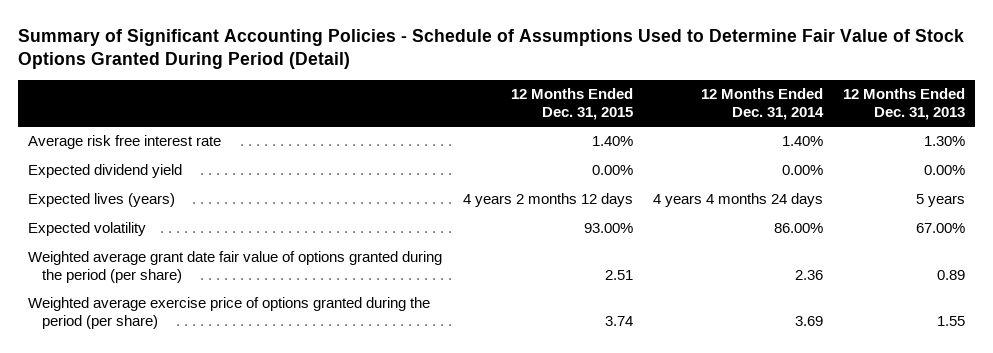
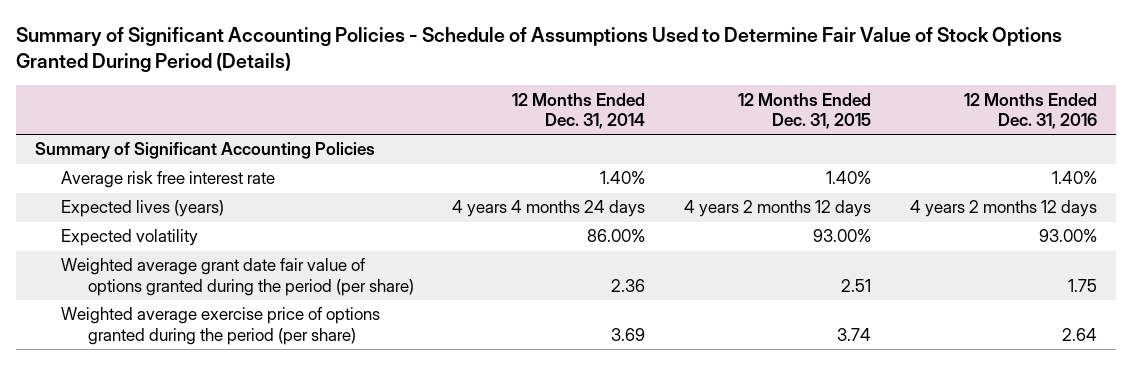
- Summary of Significant Accounting Policies - Schedule of Assumptions Used to Determine Fair Value of Stock Options Granted During Period (Detail)
+ Summary of Significant Accounting Policies - Schedule of Assumptions Used to Determine Fair Value of Stock Options Granted During Period (Details)
- | 12 Months Ended Dec. 31, 2015 | 12 Months Ended Dec. 31, 2014 | 12 Months Ended Dec. 31, 2013
+ | 12 Months Ended Dec. 31, 2014 | 12 Months Ended Dec. 31, 2015 | 12 Months Ended Dec. 31, 2016
+ Summary of Significant Accounting Policies
- Expected dividend yield | 0.00% | 0.00% | 0.00%

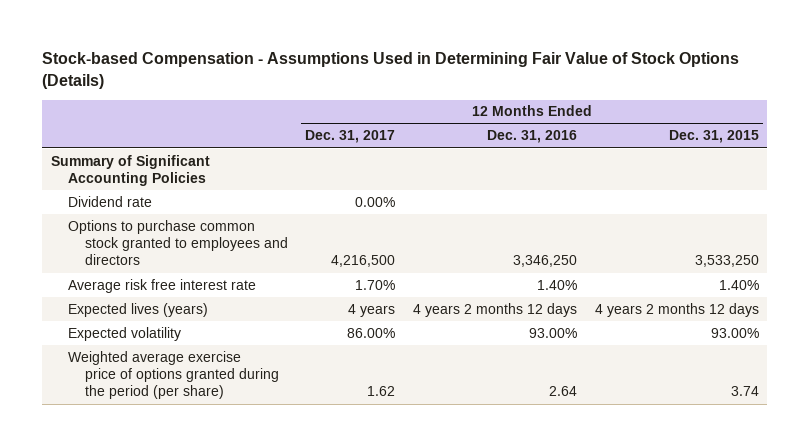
- Summary of Significant Accounting Policies - Schedule of Assumptions Used to Determine Fair Value of Stock Options Granted During Period (Details)
+ Stock-based Compensation - Assumptions Used in Determining Fair Value of Stock Options (Details)
- | 12 Months Ended Dec. 31, 2014 | 12 Months Ended Dec. 31, 2015 | 12 Months Ended Dec. 31, 2016
+ | 12 Months Ended Dec. 31, 2017 | 12 Months Ended Dec. 31, 2016 | 12 Months Ended Dec. 31, 2015
+ Dividend rate | 0.00% | |
+ Options to purchase common stock granted to employees and directors | 4,216,500 | 3,346,250 | 3,533,250
- Weighted average grant date fair value of options granted during the period (per share) | 2.36 | 2.51 | 1.75

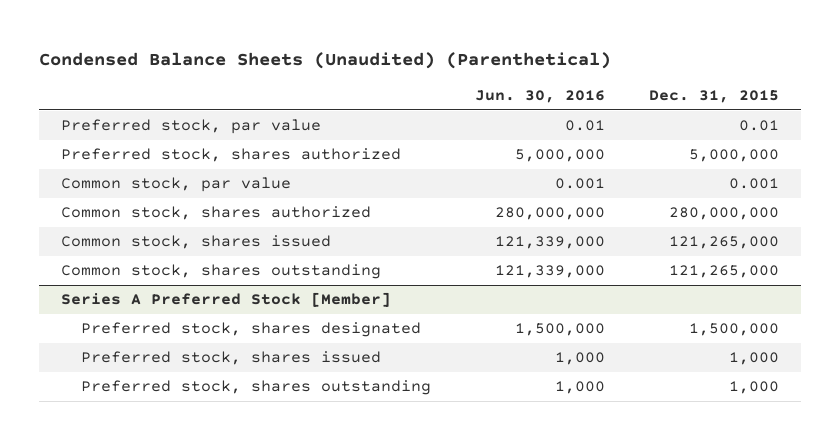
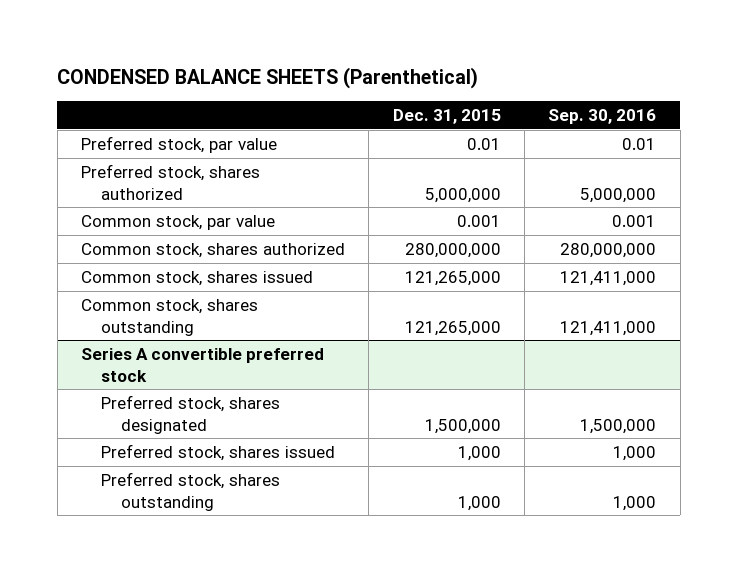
- Condensed Balance Sheets (Unaudited) (Parenthetical)
+ CONDENSED BALANCE SHEETS (Parenthetical)
- | Jun. 30, 2016 | Dec. 31, 2015
+ | Dec. 31, 2015 | Sep. 30, 2016
- Series A Preferred Stock [Member]
+ Series A convertible preferred stock

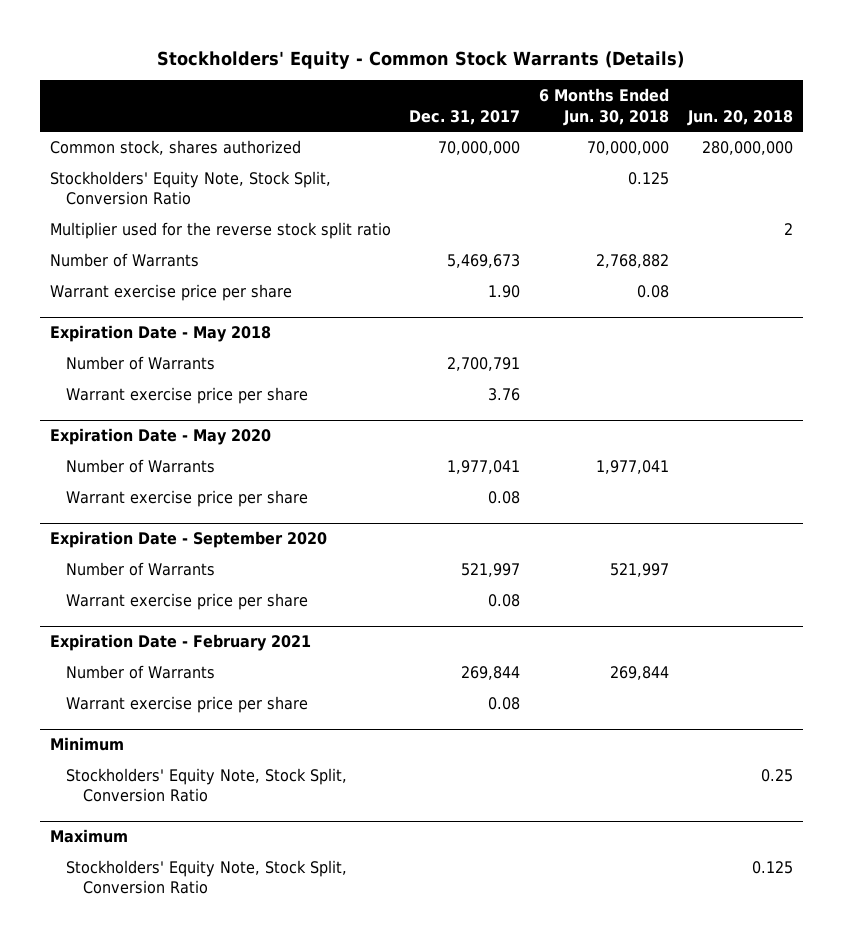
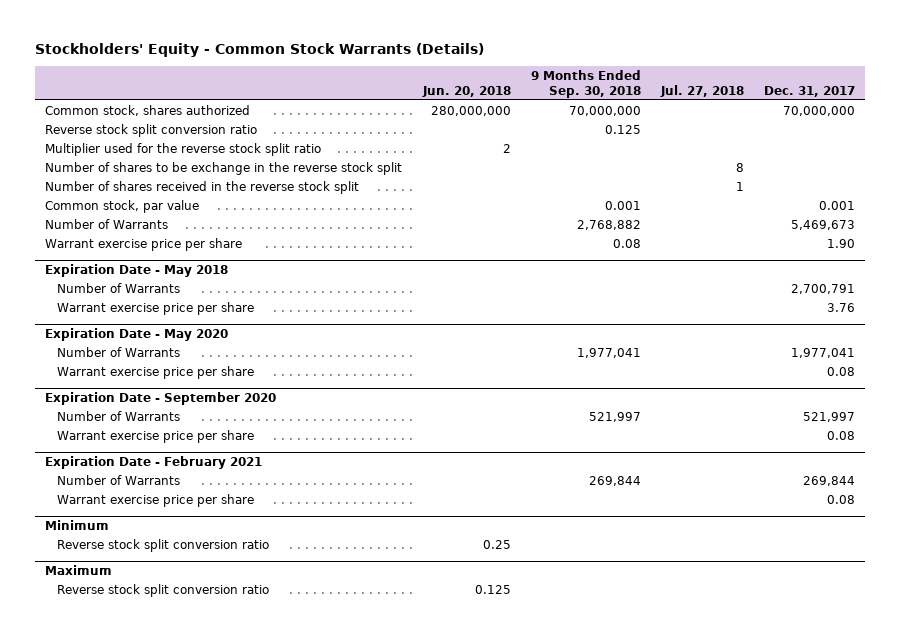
- | Dec. 31, 2017 | 6 Months Ended Jun. 30, 2018 | Jun. 20, 2018
+ | Jun. 20, 2018 | 9 Months Ended Sep. 30, 2018 | Jul. 27, 2018 | Dec. 31, 2017
- Stockholders' Equity Note, Stock Split, Conversion Ratio | | 0.125 |
+ Reverse stock split conversion ratio | | 0.125 | |
+ Number of shares to be exchange in the reverse stock split | | | 8 |
+ Number of shares received in the reverse stock split | | | 1 |
+ Common stock, par value | | 0.001 | | 0.001
@ Minimum
- Stockholders' Equity Note, Stock Split, Conversion Ratio | | | 0.25
+ Reverse stock split conversion ratio | 0.25 | | |
@ Maximum
- Stockholders' Equity Note, Stock Split, Conversion Ratio | | | 0.125
+ Reverse stock split conversion ratio | 0.125 | | |

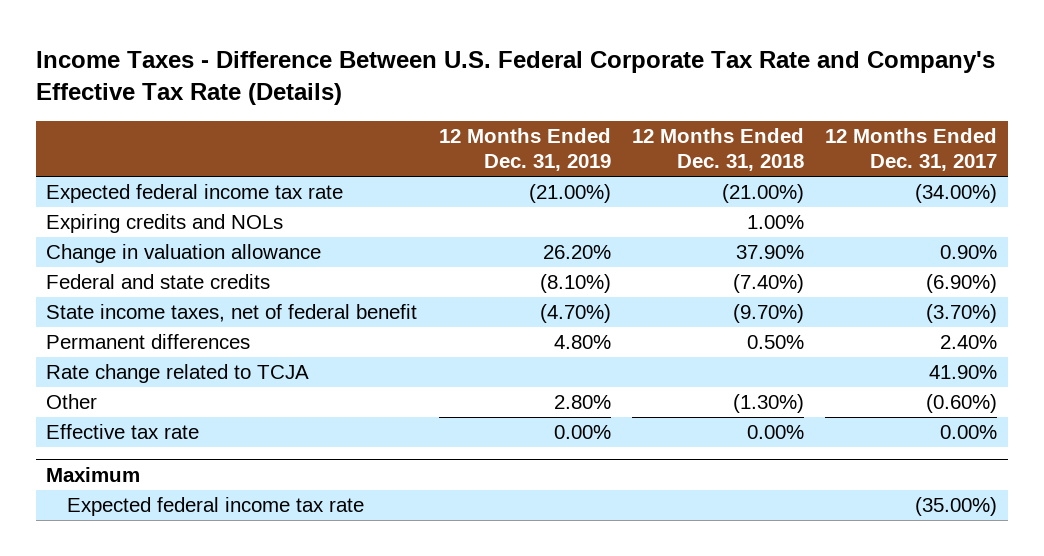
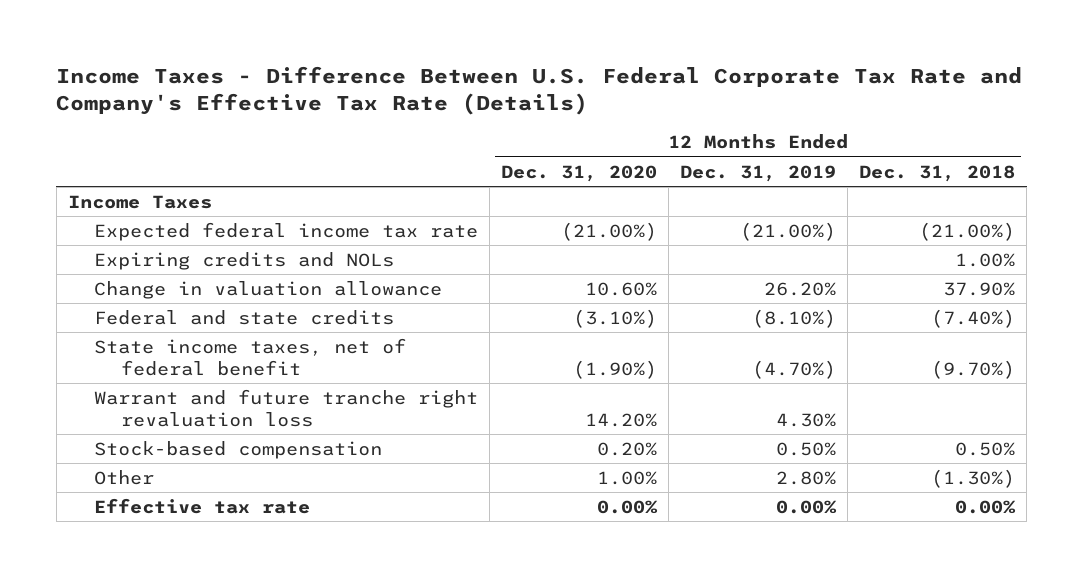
- | 12 Months Ended Dec. 31, 2019 | 12 Months Ended Dec. 31, 2018 | 12 Months Ended Dec. 31, 2017
+ | 12 Months Ended Dec. 31, 2020 | 12 Months Ended Dec. 31, 2019 | 12 Months Ended Dec. 31, 2018
+ Income Taxes
- Permanent differences | 4.80% | 0.50% | 2.40%
- Rate change related to TCJA | | | 41.90%
+ Warrant and future tranche right revaluation loss | 14.20% | 4.30% |
+ Stock-based compensation | 0.20% | 0.50% | 0.50%
- Maximum
- Expected federal income tax rate | | | (35.00%)

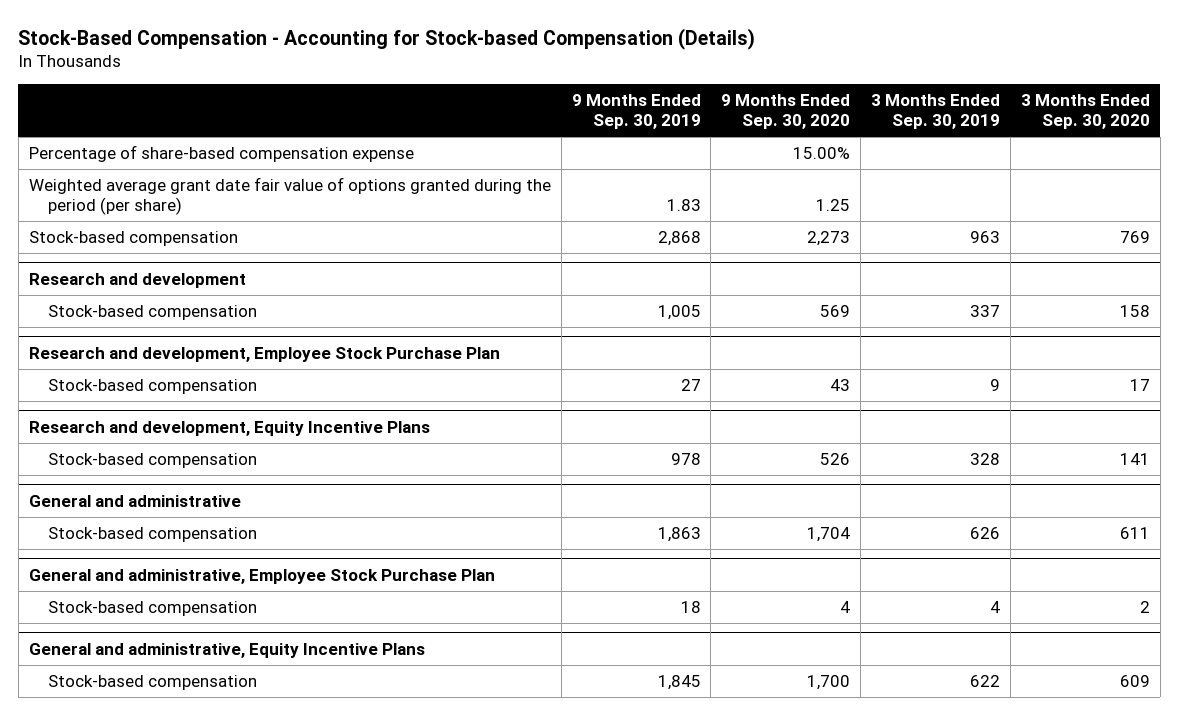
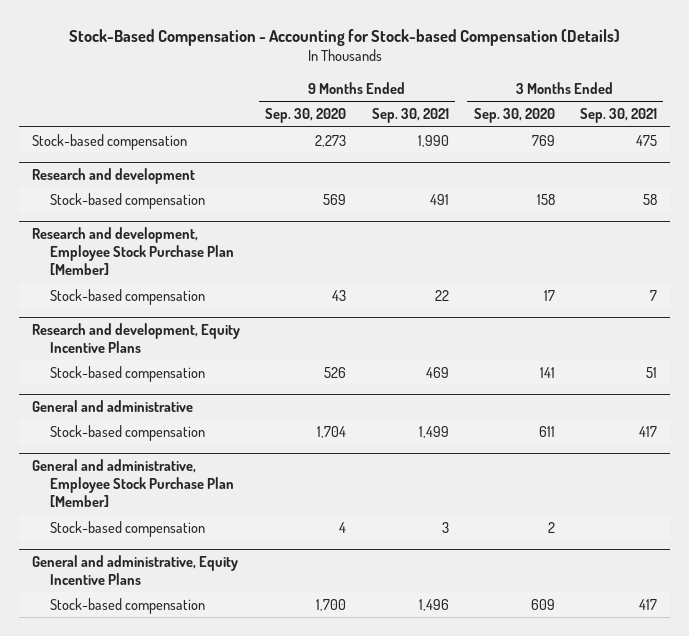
- | 9 Months Ended Sep. 30, 2019 | 9 Months Ended Sep. 30, 2020 | 3 Months Ended Sep. 30, 2019 | 3 Months Ended Sep. 30, 2020
+ | 9 Months Ended Sep. 30, 2020 | 9 Months Ended Sep. 30, 2021 | 3 Months Ended Sep. 30, 2020 | 3 Months Ended Sep. 30, 2021
- Percentage of share-based compensation expense | | 15.00% | |
- Weighted average grant date fair value of options granted during the period (per share) | 1.83 | 1.25 | |
- Research and development, Employee Stock Purchase Plan
+ Research and development, Employee Stock Purchase Plan [Member]
- General and administrative, Employee Stock Purchase Plan
+ General and administrative, Employee Stock Purchase Plan [Member]

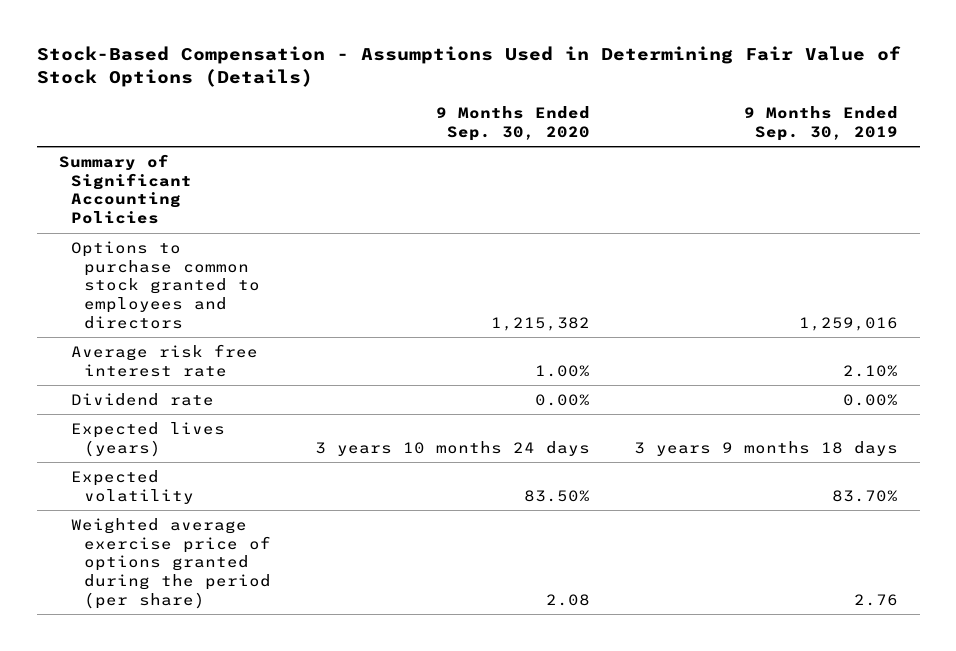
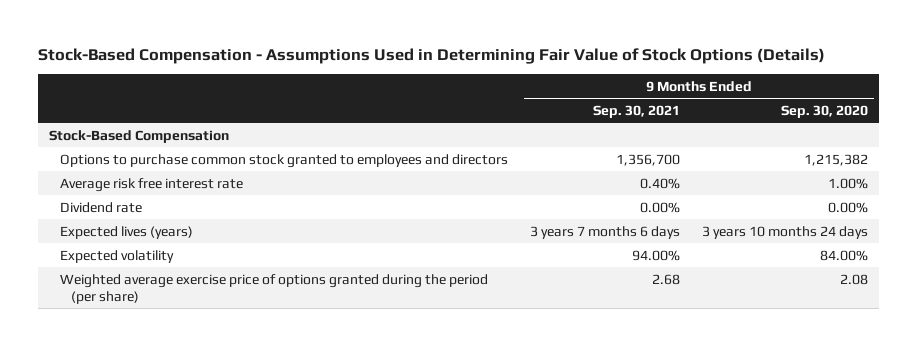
- | 9 Months Ended Sep. 30, 2020 | 9 Months Ended Sep. 30, 2019
+ | 9 Months Ended Sep. 30, 2021 | 9 Months Ended Sep. 30, 2020
- Summary of Significant Accounting Policies
+ Stock-Based Compensation
- Expected volatility | 83.50% | 83.70%
+ Expected volatility | 94.00% | 84.00%

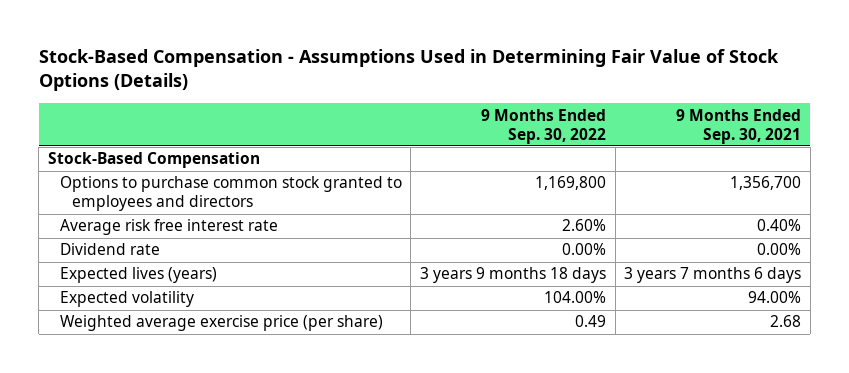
- | 9 Months Ended Sep. 30, 2021 | 9 Months Ended Sep. 30, 2020
+ | 9 Months Ended Sep. 30, 2022 | 9 Months Ended Sep. 30, 2021
- Weighted average exercise price of options granted during the period (per share) | 2.68 | 2.08
+ Weighted average exercise price (per share) | 0.49 | 2.68

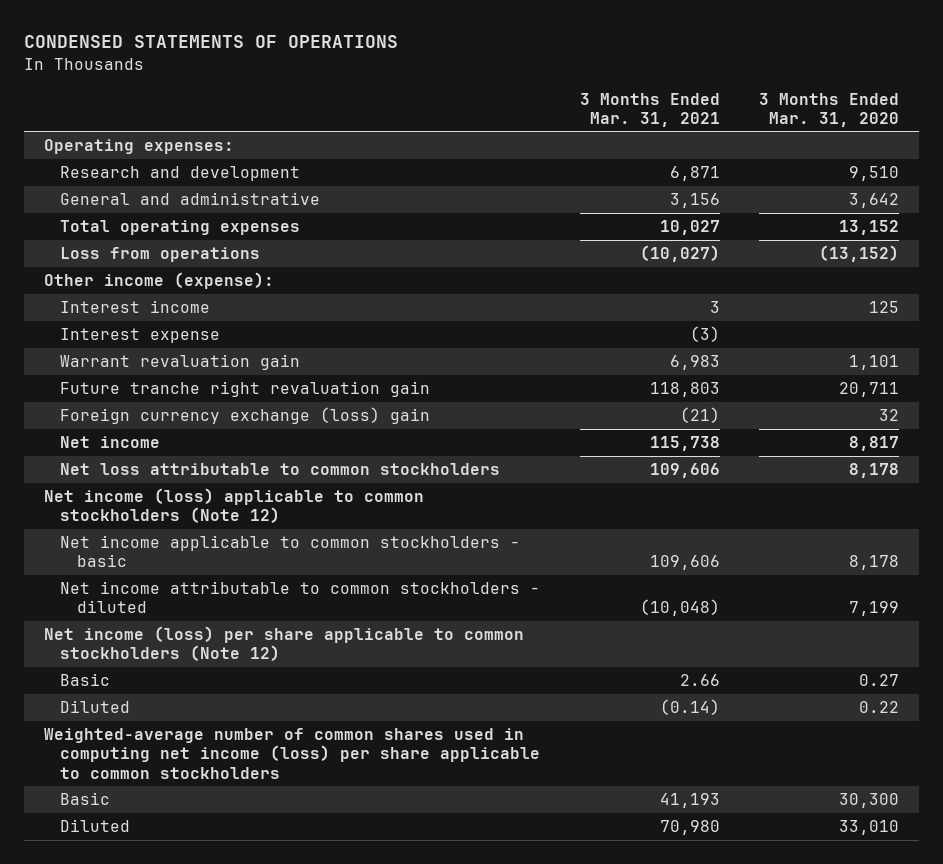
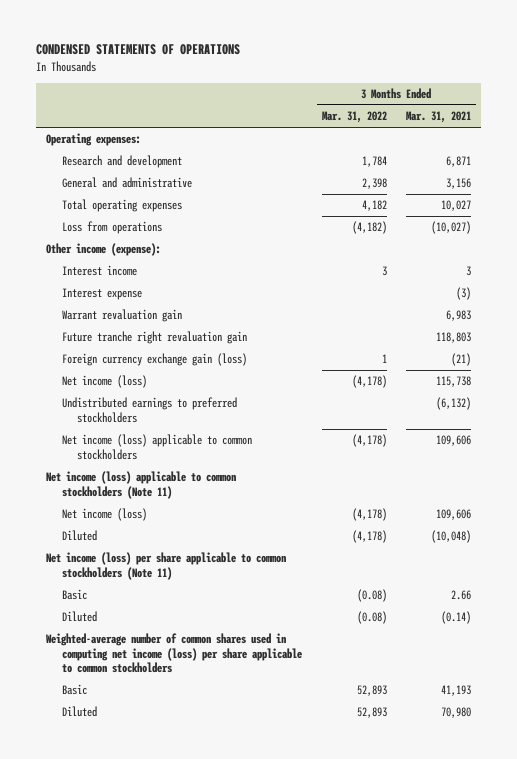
- | 3 Months Ended Mar. 31, 2021 | 3 Months Ended Mar. 31, 2020
+ | 3 Months Ended Mar. 31, 2022 | 3 Months Ended Mar. 31, 2021
- Foreign currency exchange (loss) gain | (21) | 32
- Net income | 115,738 | 8,817
- Net loss attributable to common stockholders | 109,606 | 8,178
- Net income (loss) applicable to common stockholders (Note 12)
- Net income applicable to common stockholders - basic | 109,606 | 8,178
- Net income attributable to common stockholders - diluted | (10,048) | 7,199
- Net income (loss) per share applicable to common stockholders (Note 12)
+ Foreign currency exchange gain (loss) | 1 | (21)
+ Net income (loss) | (4,178) | 115,738
+ Undistributed earnings to preferred stockholders | | (6,132)
+ Net income (loss) applicable to common stockholders | (4,178) | 109,606
+ Net income (loss) applicable to common stockholders (Note 11)
+ Net income (loss) | (4,178) | 109,606
+ Diluted | (4,178) | (10,048)
+ Net income (loss) per share applicable to common stockholders (Note 11)

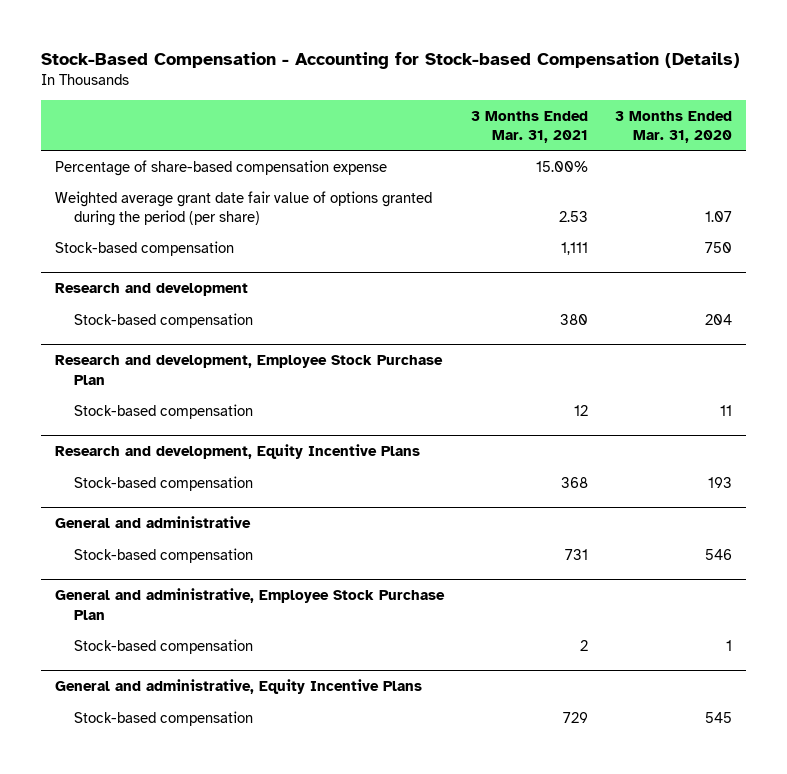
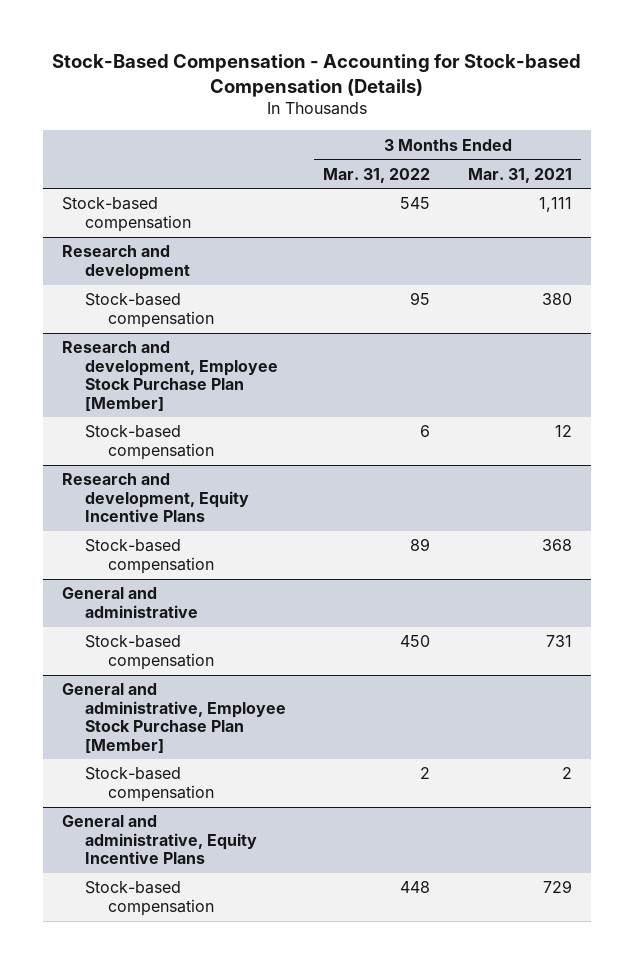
- | 3 Months Ended Mar. 31, 2021 | 3 Months Ended Mar. 31, 2020
+ | 3 Months Ended Mar. 31, 2022 | 3 Months Ended Mar. 31, 2021
- Percentage of share-based compensation expense | 15.00% |
- Weighted average grant date fair value of options granted during the period (per share) | 2.53 | 1.07
- Research and development, Employee Stock Purchase Plan
+ Research and development, Employee Stock Purchase Plan [Member]
- General and administrative, Employee Stock Purchase Plan
+ General and administrative, Employee Stock Purchase Plan [Member]

